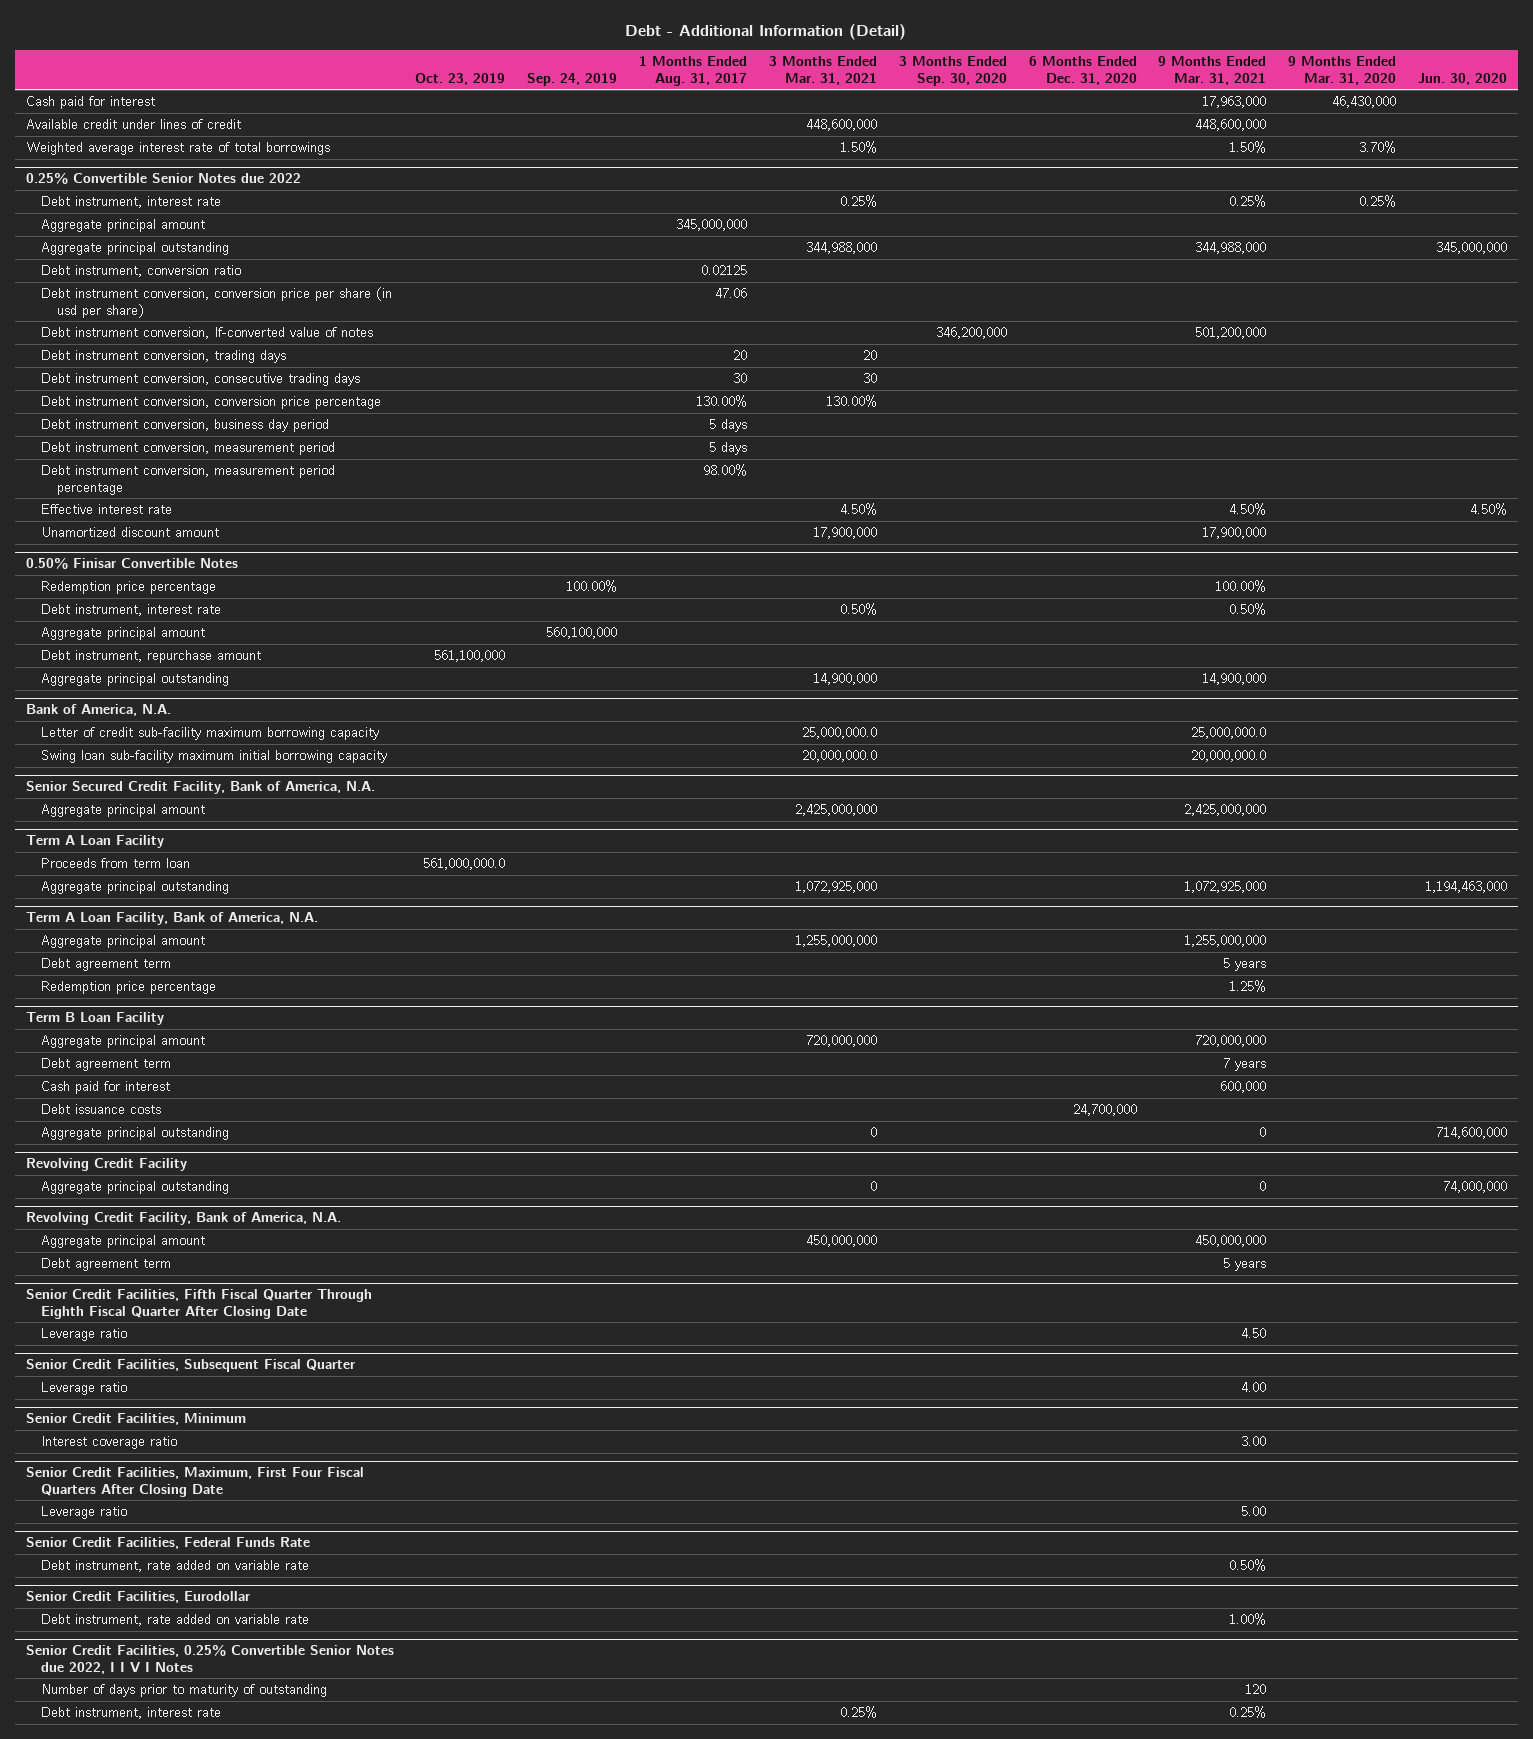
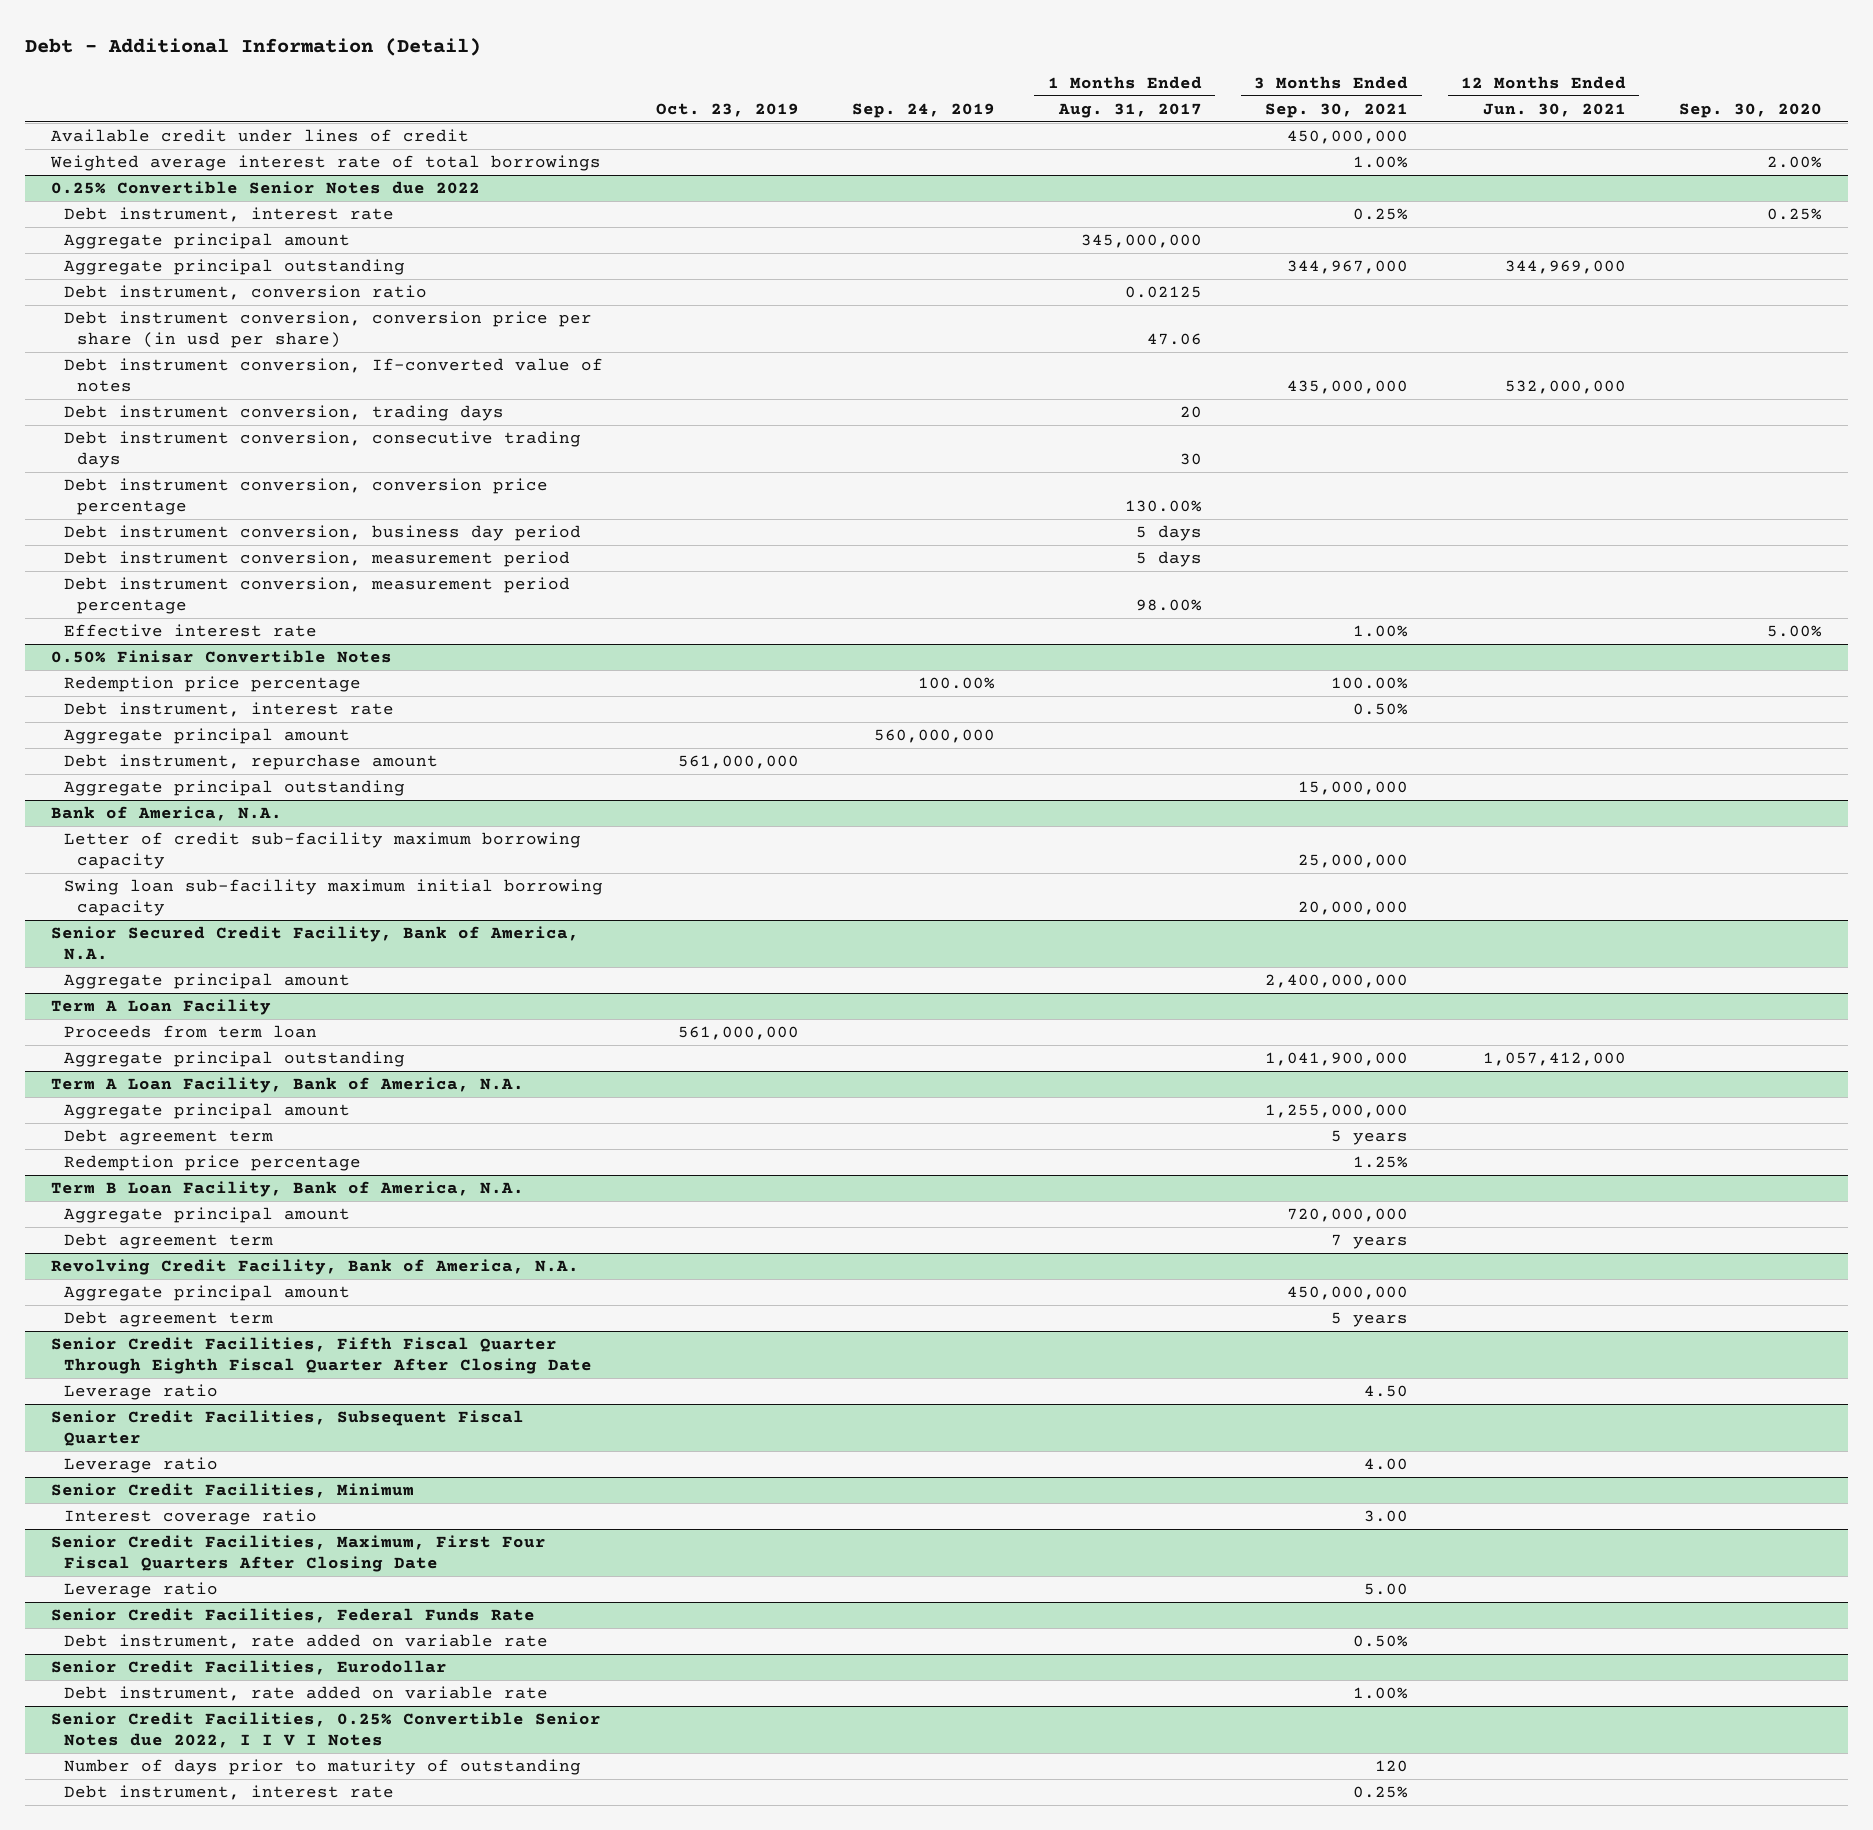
- | Oct. 23, 2019 | Sep. 24, 2019 | 1 Months Ended Aug. 31, 2017 | 3 Months Ended Mar. 31, 2021 | 3 Months Ended Sep. 30, 2020 | 6 Months Ended Dec. 31, 2020 | 9 Months Ended Mar. 31, 2021 | 9 Months Ended Mar. 31, 2020 | Jun. 30, 2020
+ | Oct. 23, 2019 | Sep. 24, 2019 | 1 Months Ended Aug. 31, 2017 | 3 Months Ended Sep. 30, 2021 | 12 Months Ended Jun. 30, 2021 | Sep. 30, 2020
- Cash paid for interest | | | | | | | 17,963,000 | 46,430,000 |
@ 0.25% Convertible Senior Notes due 2022
- Unamortized discount amount | | | | 17,900,000 | | | 17,900,000 | |
@ 0.50% Finisar Convertible Notes
- Aggregate principal amount | | 560,100,000 | | | | | | |
- Debt instrument, repurchase amount | 561,100,000 | | | | | | | |
+ Aggregate principal amount | | 560,000,000 | | | |
+ Debt instrument, repurchase amount | 561,000,000 | | | | |
@ Term A Loan Facility
- Proceeds from term loan | 561,000,000.0 | | | | | | | |
+ Proceeds from term loan | 561,000,000 | | | | |
- Term B Loan Facility
+ Term B Loan Facility, Bank of America, N.A.
- Cash paid for interest | | | | | | | 600,000 | |
- Debt issuance costs | | | | | | 24,700,000 | | |
- Aggregate principal outstanding | | | | 0 | | | 0 | | 714,600,000
- Revolving Credit Facility
- Aggregate principal outstanding | | | | 0 | | | 0 | | 74,000,000

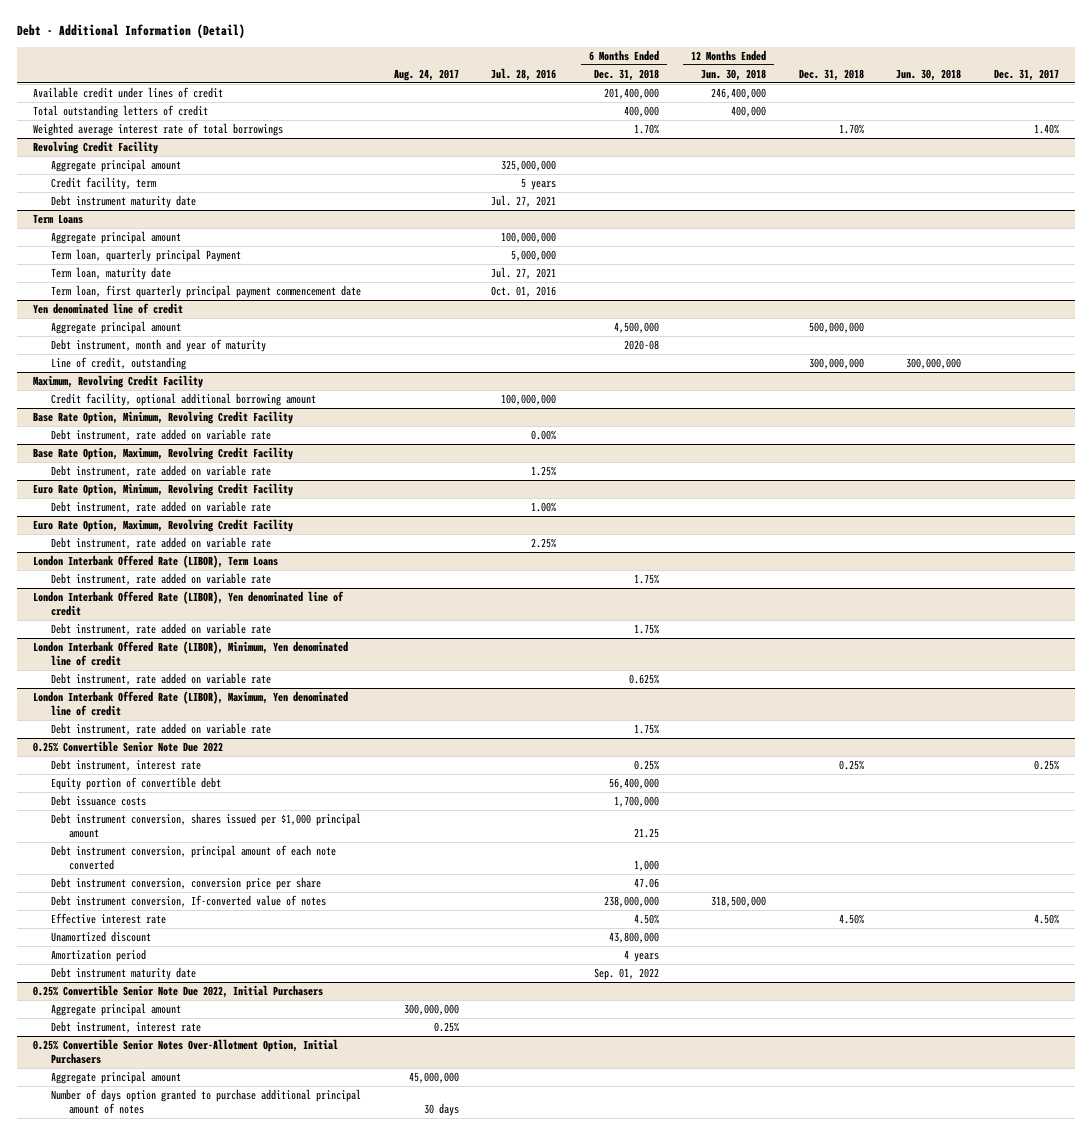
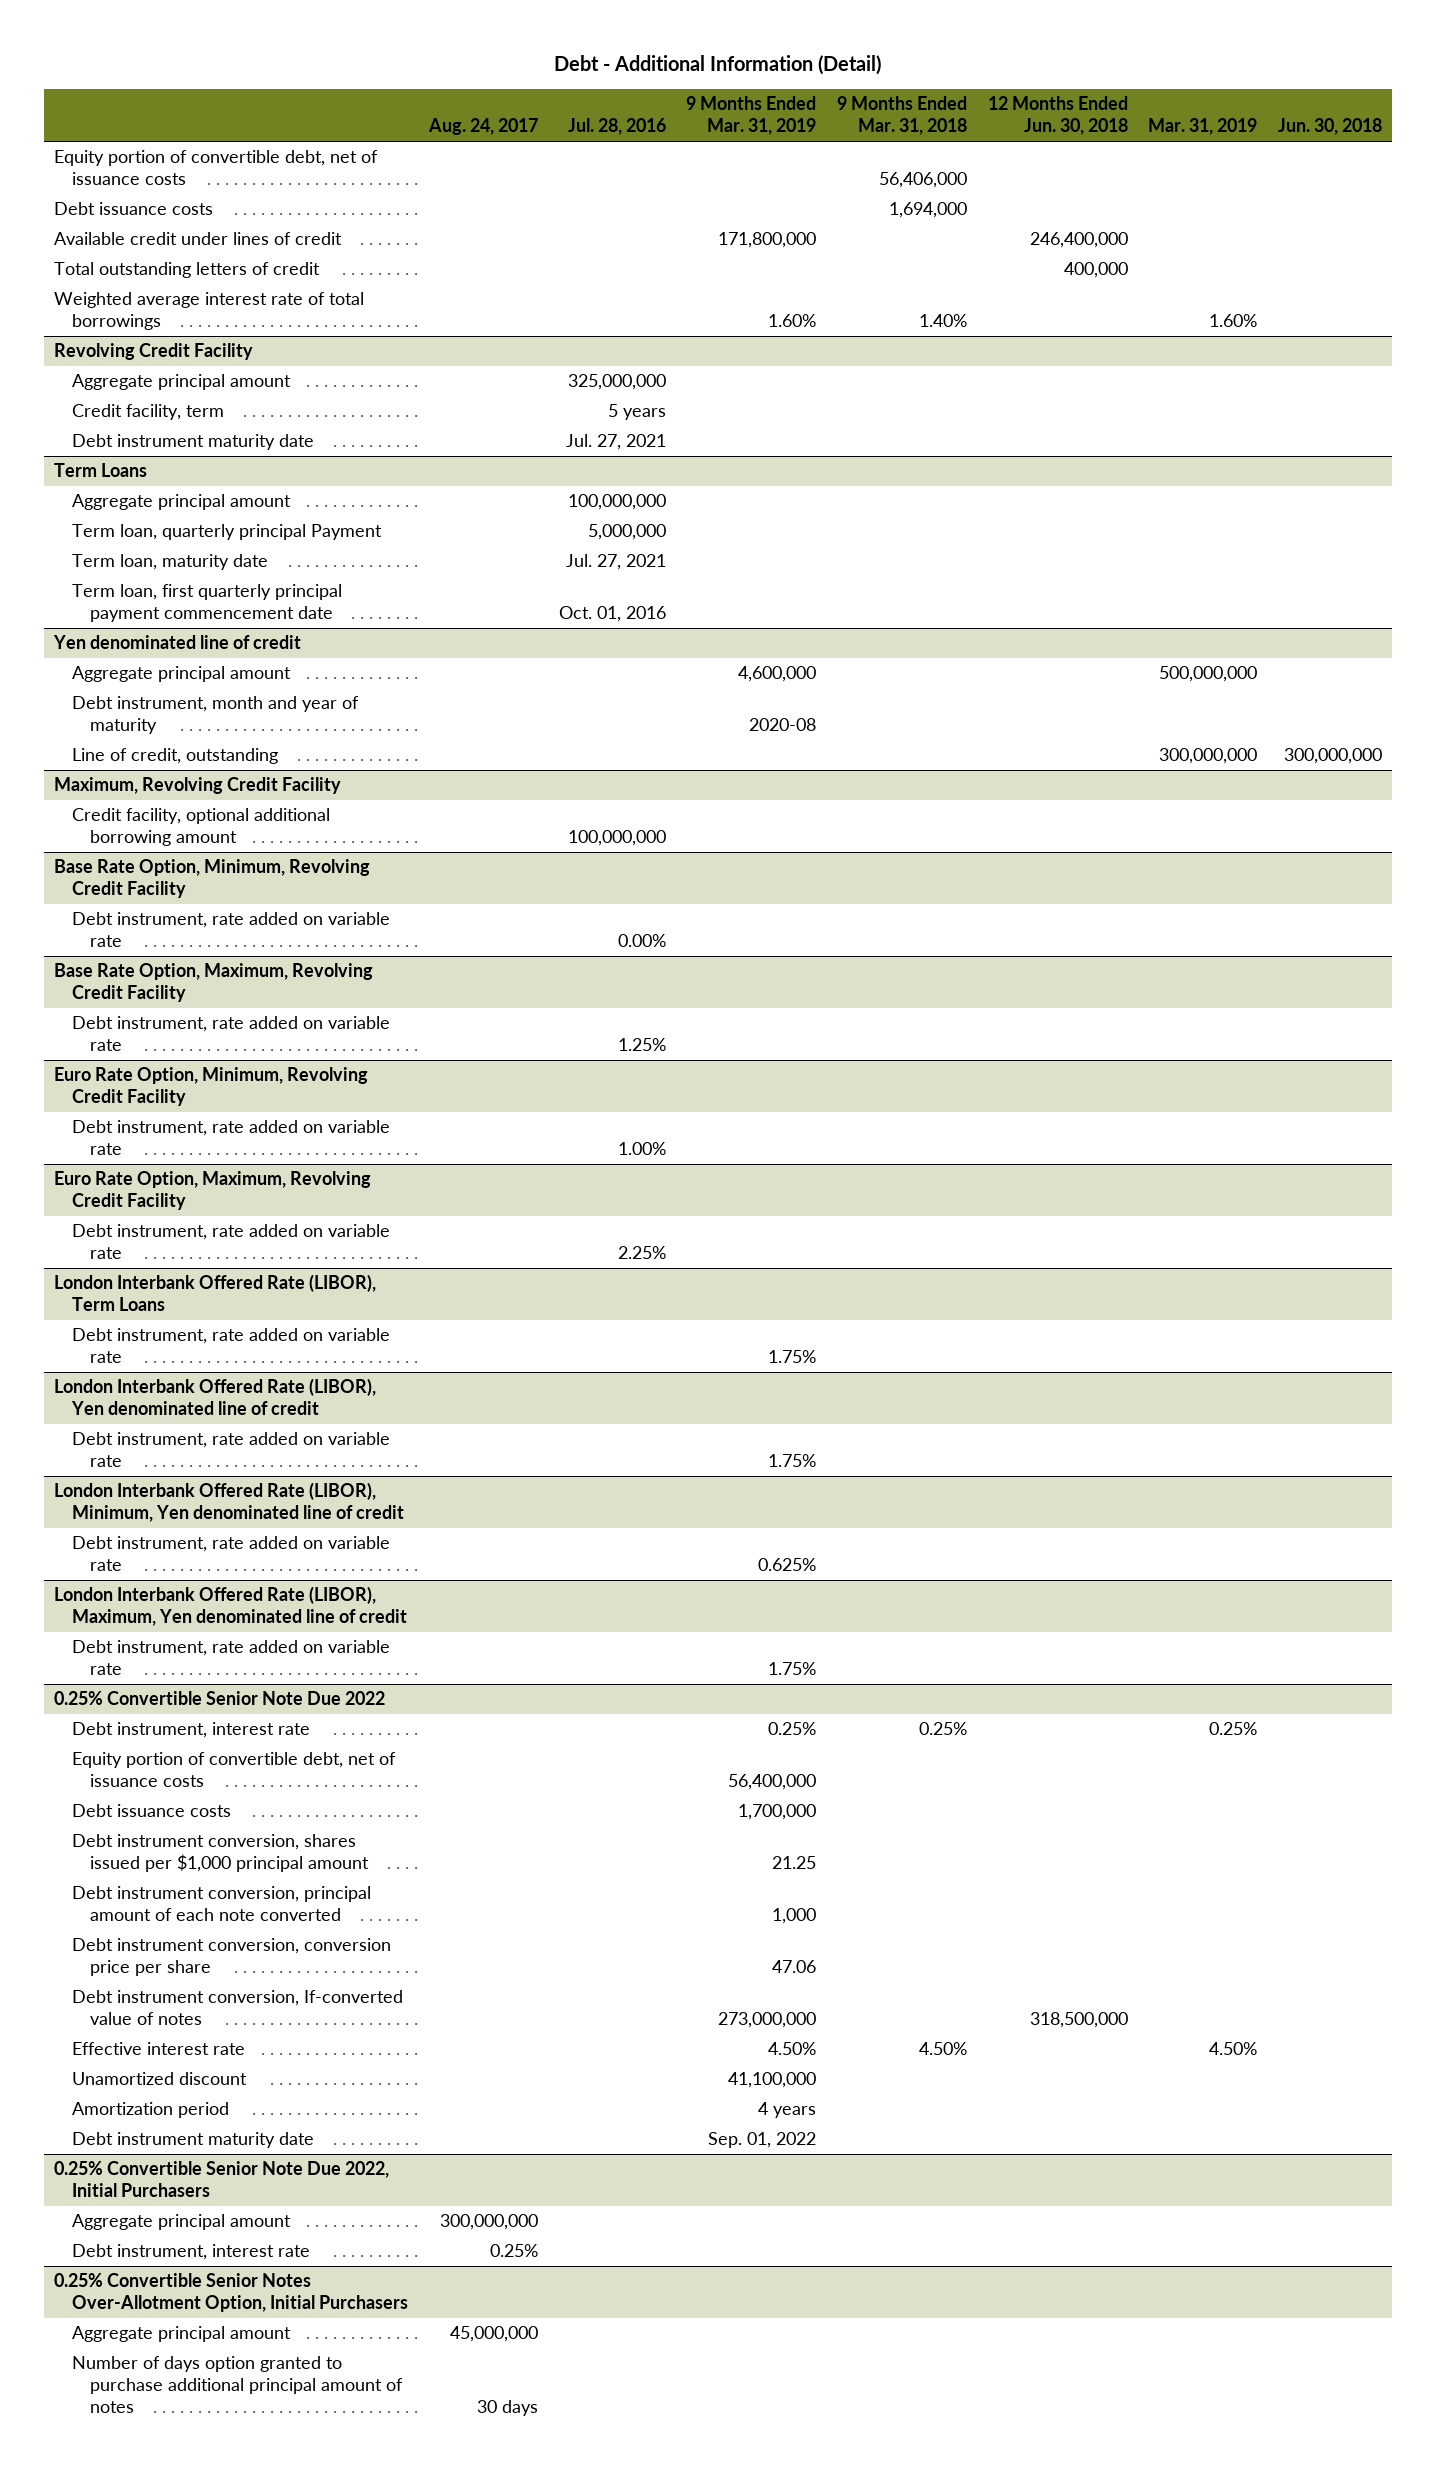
- | Aug. 24, 2017 | Jul. 28, 2016 | 6 Months Ended Dec. 31, 2018 | 12 Months Ended Jun. 30, 2018 | Dec. 31, 2018 | Jun. 30, 2018 | Dec. 31, 2017
+ | Aug. 24, 2017 | Jul. 28, 2016 | 9 Months Ended Mar. 31, 2019 | 9 Months Ended Mar. 31, 2018 | 12 Months Ended Jun. 30, 2018 | Mar. 31, 2019 | Jun. 30, 2018
+ Equity portion of convertible debt, net of issuance costs | | | | 56,406,000 | | |
+ Debt issuance costs | | | | 1,694,000 | | |
@ 0.25% Convertible Senior Note Due 2022
- Equity portion of convertible debt | | | 56,400,000 | | | |
+ Equity portion of convertible debt, net of issuance costs | | | 56,400,000 | | | |

